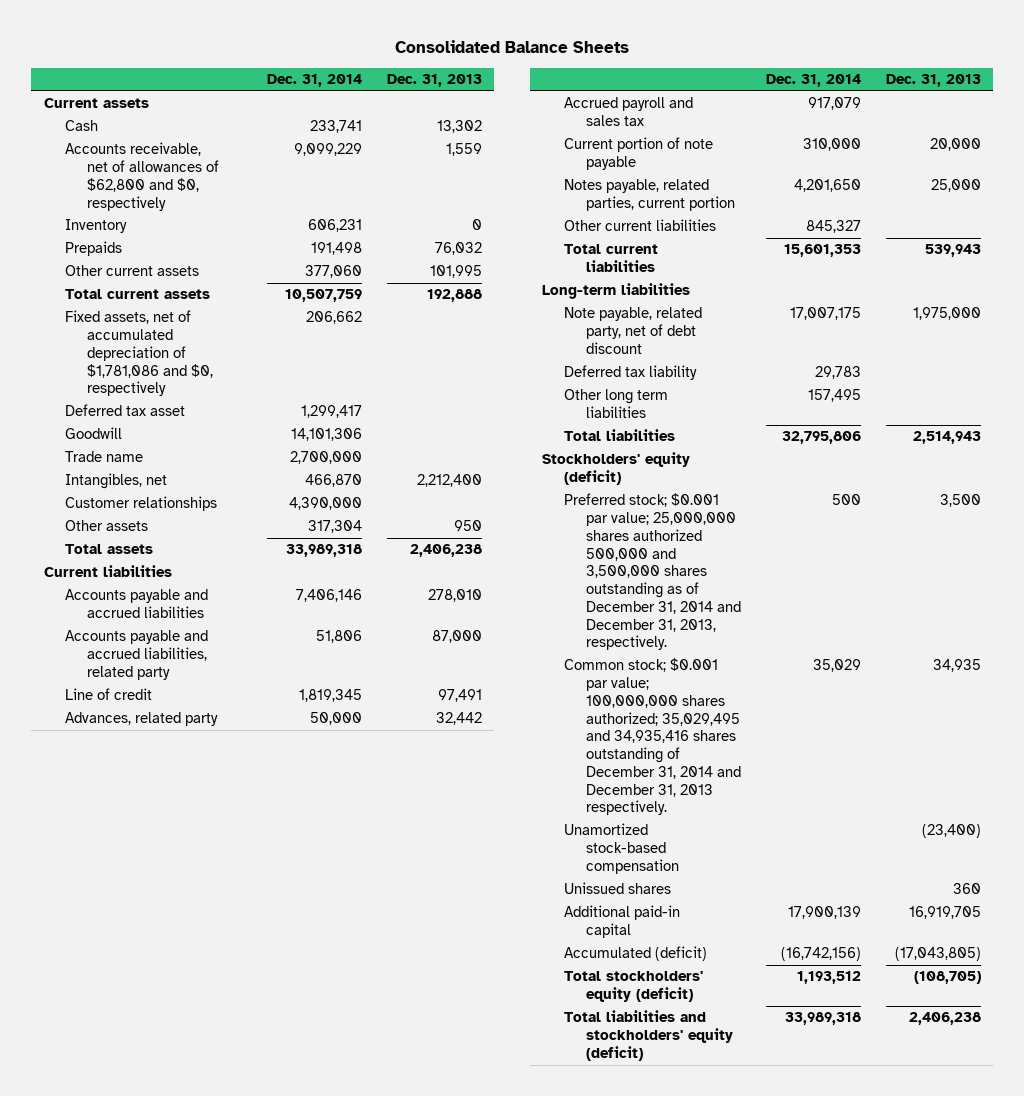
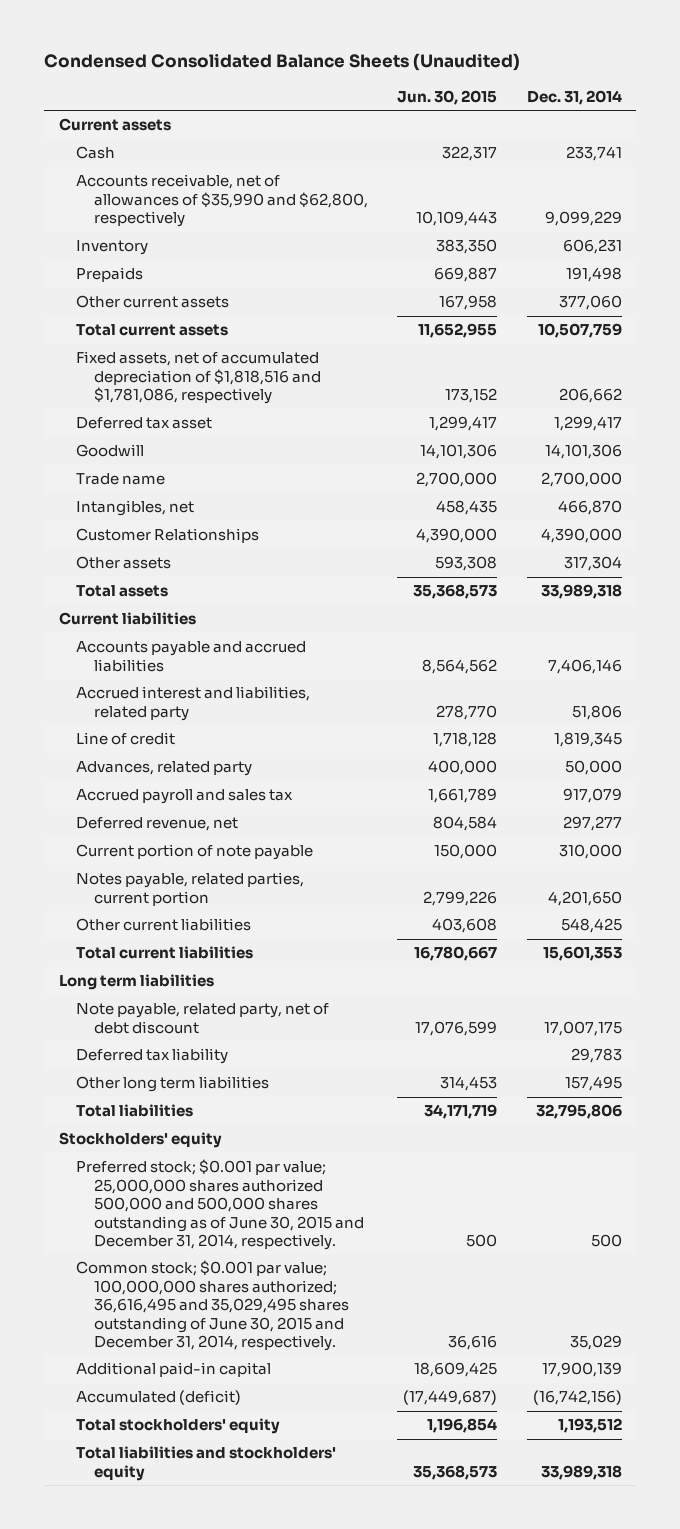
- Consolidated Balance Sheets
+ Condensed Consolidated Balance Sheets (Unaudited)
- | Dec. 31, 2014 | Dec. 31, 2013
+ | Jun. 30, 2015 | Dec. 31, 2014
- Accounts receivable, net of allowances of $62,800 and $0, respectively | 9,099,229 | 1,559
+ Accounts receivable, net of allowances of $35,990 and $62,800, respectively | 10,109,443 | 9,099,229
- Fixed assets, net of accumulated depreciation of $1,781,086 and $0, respectively | 206,662 |
+ Fixed assets, net of accumulated depreciation of $1,818,516 and $1,781,086, respectively | 173,152 | 206,662
- Customer relationships | 4,390,000 |
+ Customer Relationships | 4,390,000 | 4,390,000
- Accounts payable and accrued liabilities, related party | 51,806 | 87,000
+ Accrued interest and liabilities, related party | 278,770 | 51,806
+ Deferred revenue, net | 804,584 | 297,277
- Other current liabilities | 845,327 |
+ Other current liabilities | 403,608 | 548,425
- Long-term liabilities
+ Long term liabilities
- Stockholders' equity (deficit)
- Preferred stock; $0.001 par value; 25,000,000 shares authorized 500,000 and 3,500,000 shares outstanding as of December 31, 2014 and December 31, 2013, respectively. | 500 | 3,500
- Common stock; $0.001 par value; 100,000,000 shares authorized; 35,029,495 and 34,935,416 shares outstanding of December 31, 2014 and December 31, 2013 respectively. | 35,029 | 34,935
- Unamortized stock-based compensation | | (23,400)
- Unissued shares | | 360
+ Stockholders' equity
+ Preferred stock; $0.001 par value; 25,000,000 shares authorized 500,000 and 500,000 shares outstanding as of June 30, 2015 and December 31, 2014, respectively. | 500 | 500
+ Common stock; $0.001 par value; 100,000,000 shares authorized; 36,616,495 and 35,029,495 shares outstanding of June 30, 2015 and December 31, 2014, respectively. | 36,616 | 35,029
- Total stockholders' equity (deficit) | 1,193,512 | (108,705)
- Total liabilities and stockholders' equity (deficit) | 33,989,318 | 2,406,238
+ Total stockholders' equity | 1,196,854 | 1,193,512
+ Total liabilities and stockholders' equity | 35,368,573 | 33,989,318

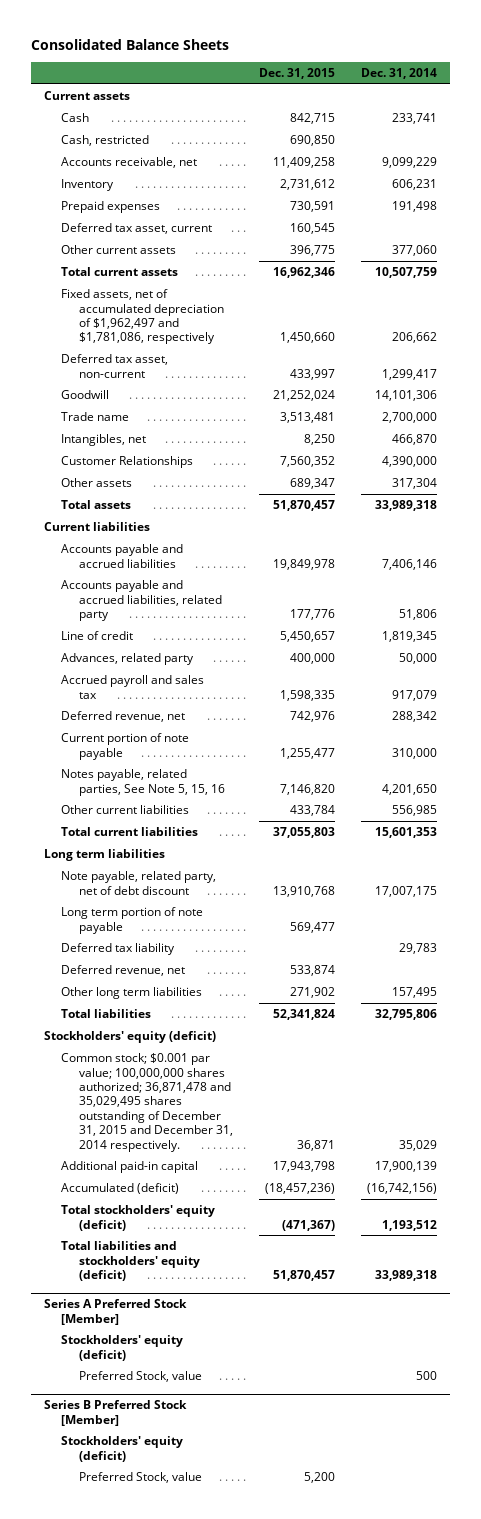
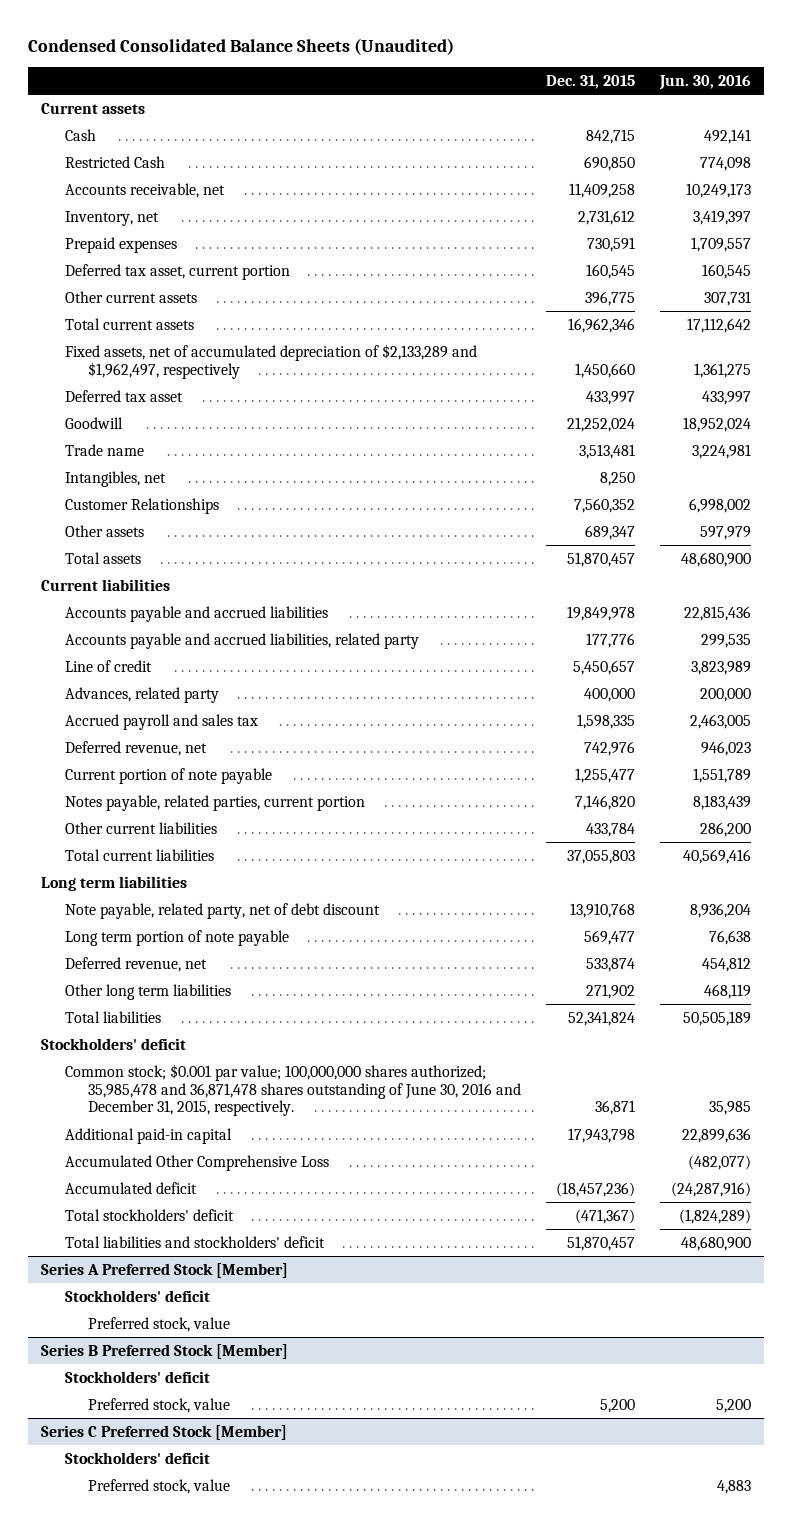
- Consolidated Balance Sheets
+ Condensed Consolidated Balance Sheets (Unaudited)
- | Dec. 31, 2015 | Dec. 31, 2014
+ | Dec. 31, 2015 | Jun. 30, 2016
- Cash, restricted | 690,850 |
+ Restricted Cash | 690,850 | 774,098
- Inventory | 2,731,612 | 606,231
+ Inventory, net | 2,731,612 | 3,419,397
- Deferred tax asset, current | 160,545 |
+ Deferred tax asset, current portion | 160,545 | 160,545
- Fixed assets, net of accumulated depreciation of $1,962,497 and $1,781,086, respectively | 1,450,660 | 206,662
- Deferred tax asset, non-current | 433,997 | 1,299,417
+ Fixed assets, net of accumulated depreciation of $2,133,289 and $1,962,497, respectively | 1,450,660 | 1,361,275
+ Deferred tax asset | 433,997 | 433,997
- Notes payable, related parties, See Note 5, 15, 16 | 7,146,820 | 4,201,650
+ Notes payable, related parties, current portion | 7,146,820 | 8,183,439
- Deferred tax liability | | 29,783
- Stockholders' equity (deficit)
- Common stock; $0.001 par value; 100,000,000 shares authorized; 36,871,478 and 35,029,495 shares outstanding of December 31, 2015 and December 31, 2014 respectively. | 36,871 | 35,029
+ Stockholders' deficit
+ Common stock; $0.001 par value; 100,000,000 shares authorized; 35,985,478 and 36,871,478 shares outstanding of June 30, 2016 and December 31, 2015, respectively. | 36,871 | 35,985
- Accumulated (deficit) | (18,457,236) | (16,742,156)
- Total stockholders' equity (deficit) | (471,367) | 1,193,512
- Total liabilities and stockholders' equity (deficit) | 51,870,457 | 33,989,318
+ Accumulated Other Comprehensive Loss | | (482,077)
+ Accumulated deficit | (18,457,236) | (24,287,916)
+ Total stockholders' deficit | (471,367) | (1,824,289)
+ Total liabilities and stockholders' deficit | 51,870,457 | 48,680,900
@ Series A Preferred Stock [Member]
- Stockholders' equity (deficit)
- Preferred Stock, value | | 500
+ Stockholders' deficit
+ Preferred stock, value
@ Series B Preferred Stock [Member]
- Stockholders' equity (deficit)
- Preferred Stock, value | 5,200 |
+ Stockholders' deficit
+ Preferred stock, value | 5,200 | 5,200
+ Series C Preferred Stock [Member]
+ Stockholders' deficit
+ Preferred stock, value | | 4,883

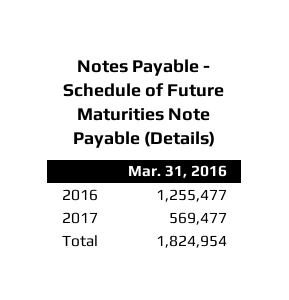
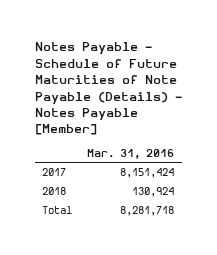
- Notes Payable - Schedule of Future Maturities Note Payable (Details)
+ Notes Payable - Schedule of Future Maturities of Note Payable (Details) - Notes Payable [Member]
- 2016 | 1,255,477
- 2017 | 569,477
- Total | 1,824,954
+ 2017 | 8,151,424
+ 2018 | 130,924
+ Total | 8,281,718

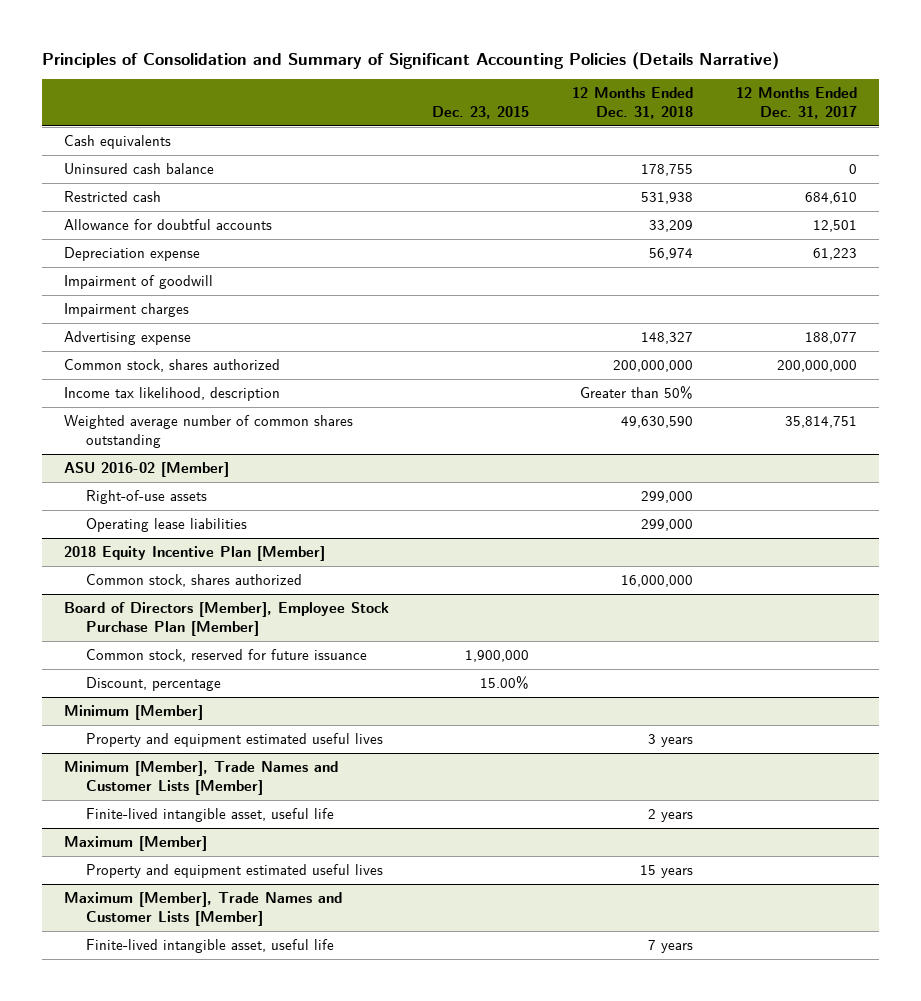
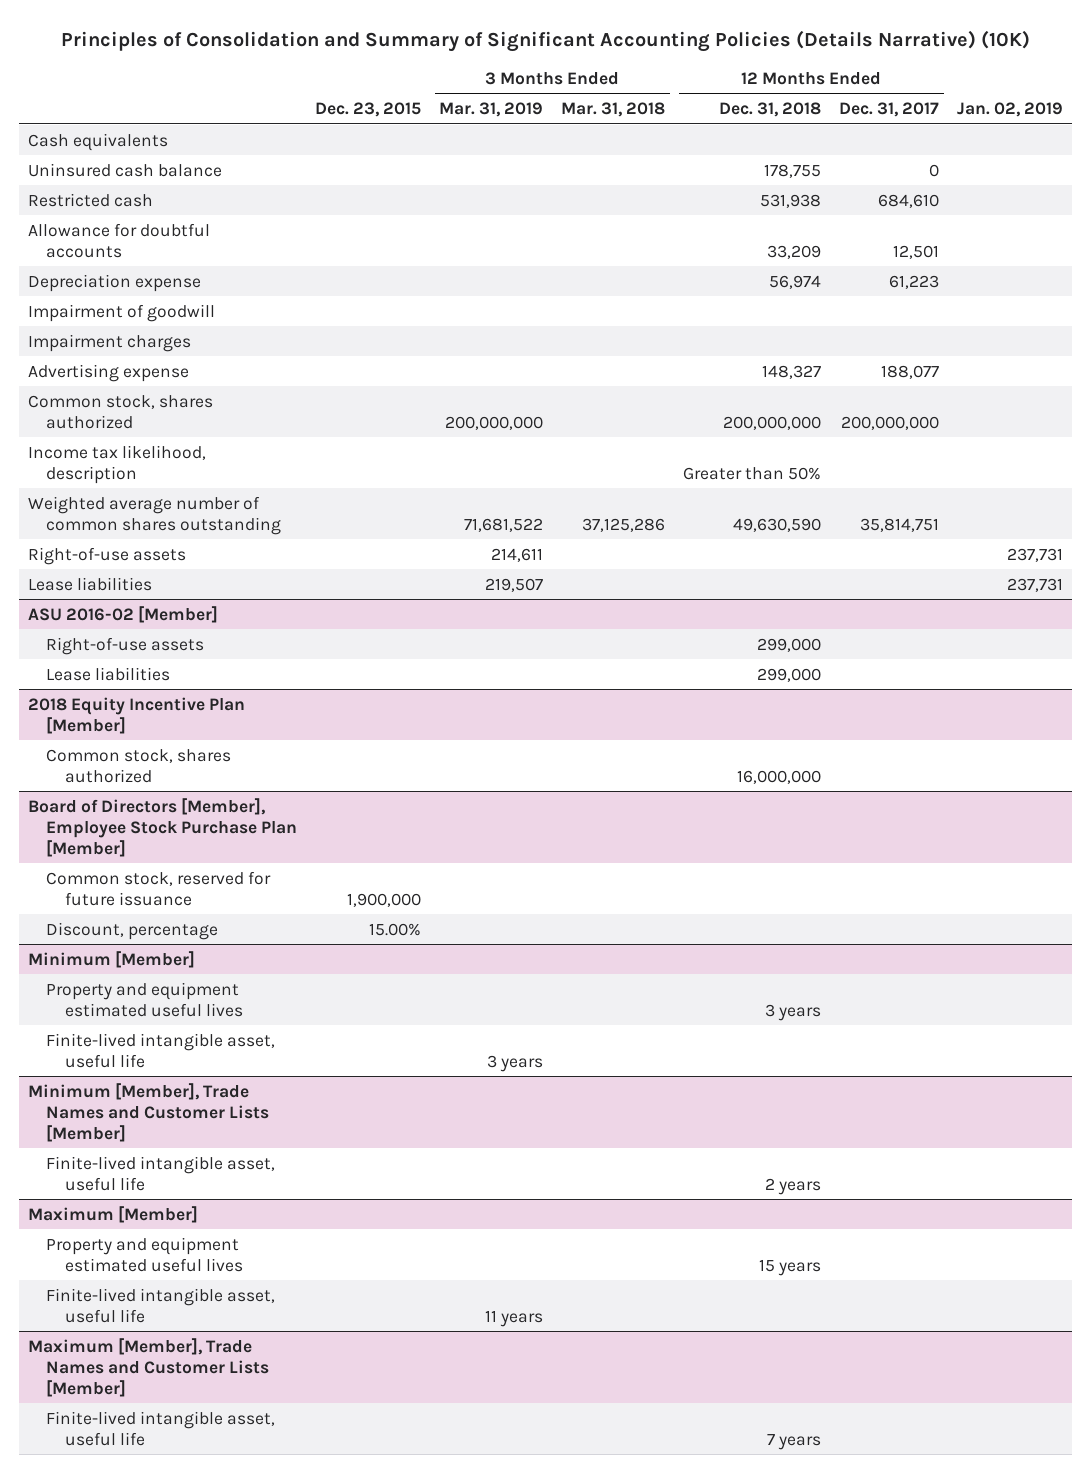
- Principles of Consolidation and Summary of Significant Accounting Policies (Details Narrative)
+ Principles of Consolidation and Summary of Significant Accounting Policies (Details Narrative) (10K)
- | Dec. 23, 2015 | 12 Months Ended Dec. 31, 2018 | 12 Months Ended Dec. 31, 2017
+ | Dec. 23, 2015 | 3 Months Ended Mar. 31, 2019 | 3 Months Ended Mar. 31, 2018 | 12 Months Ended Dec. 31, 2018 | 12 Months Ended Dec. 31, 2017 | Jan. 02, 2019
+ Right-of-use assets | | 214,611 | | | | 237,731
+ Lease liabilities | | 219,507 | | | | 237,731
@ ASU 2016-02 [Member]
- Operating lease liabilities | | 299,000 |
+ Lease liabilities | | | | 299,000 | |
@ Minimum [Member]
+ Finite-lived intangible asset, useful life | | 3 years | | | |
@ Maximum [Member]
+ Finite-lived intangible asset, useful life | | 11 years | | | |

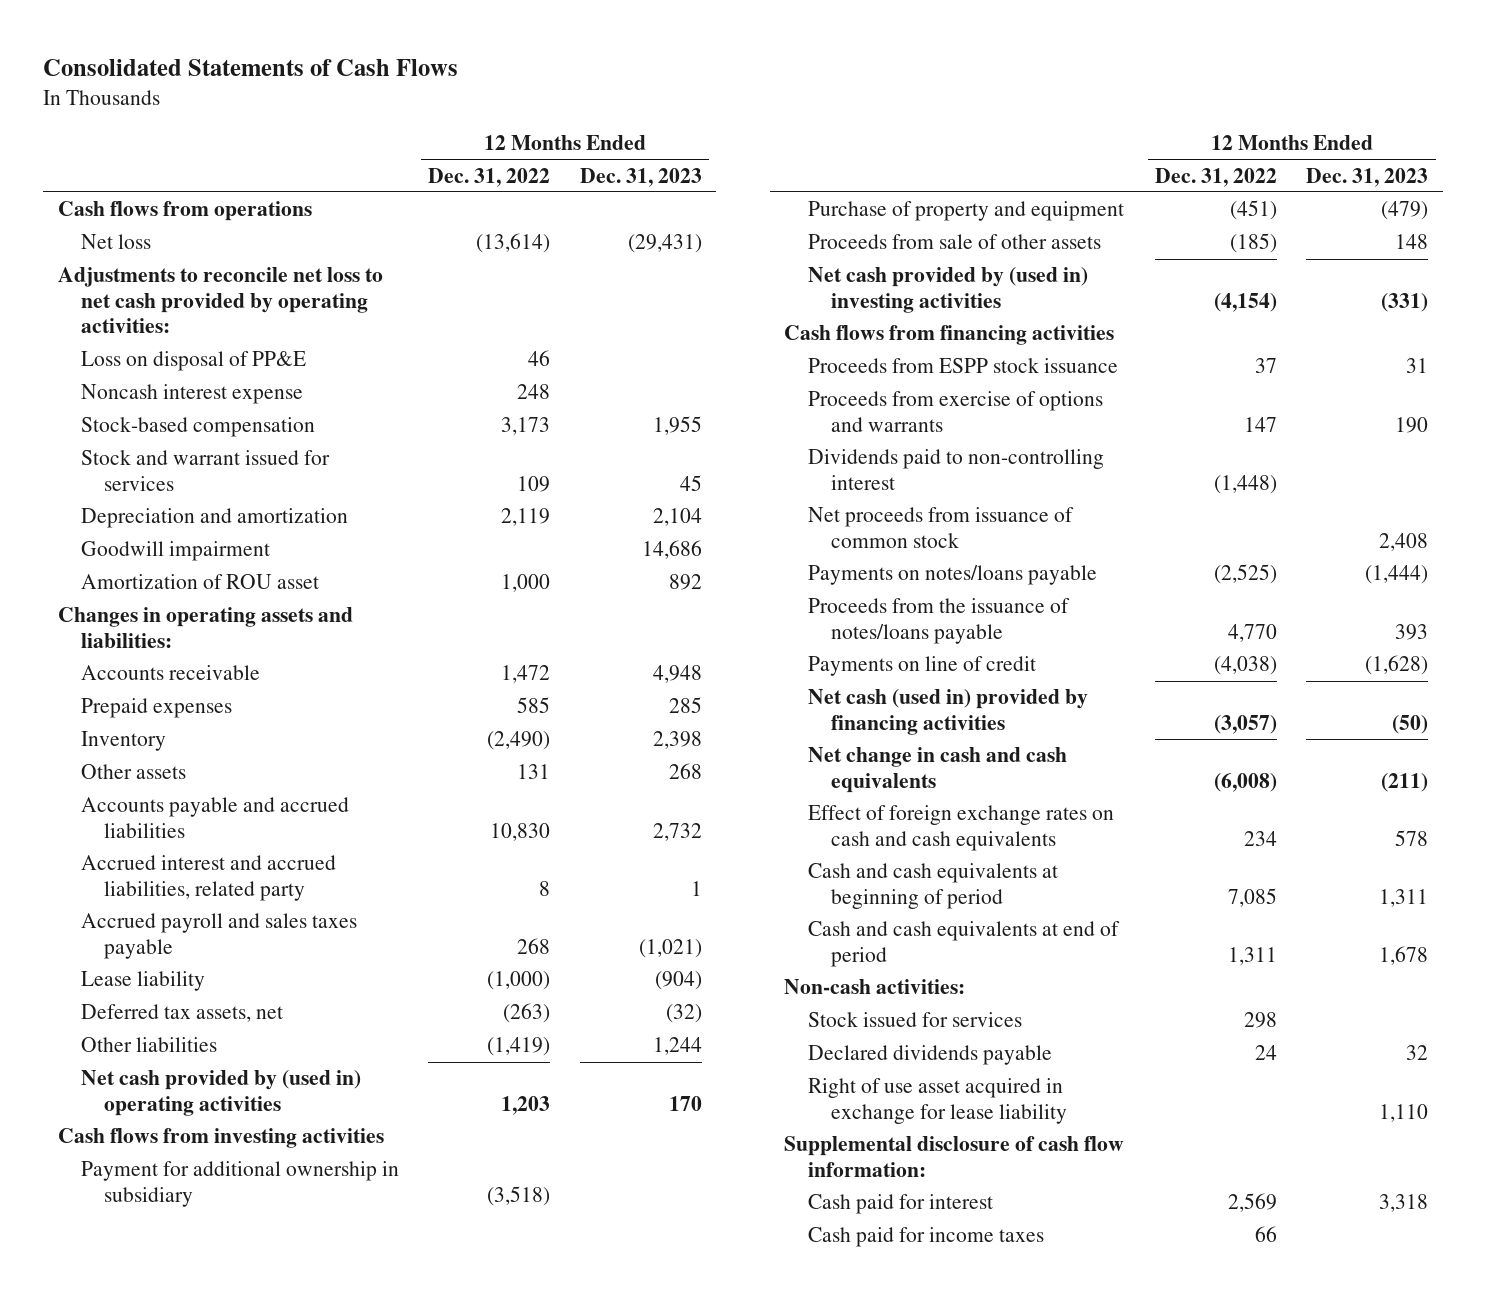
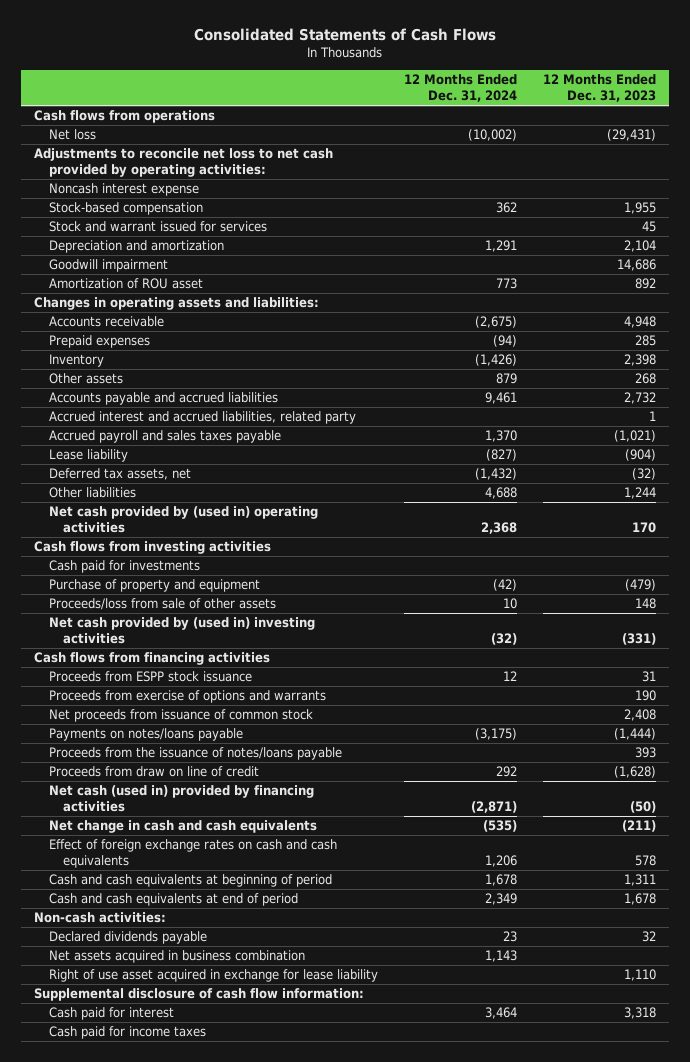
- | 12 Months Ended Dec. 31, 2022 | 12 Months Ended Dec. 31, 2023
+ | 12 Months Ended Dec. 31, 2024 | 12 Months Ended Dec. 31, 2023
- Loss on disposal of PP&E | 46 |
- Payment for additional ownership in subsidiary | (3,518) |
+ Cash paid for investments
- Proceeds from sale of other assets | (185) | 148
+ Proceeds/loss from sale of other assets | 10 | 148
- Dividends paid to non-controlling interest | (1,448) |
- Payments on line of credit | (4,038) | (1,628)
+ Proceeds from draw on line of credit | 292 | (1,628)
- Stock issued for services | 298 |
+ Net assets acquired in business combination | 1,143 |

